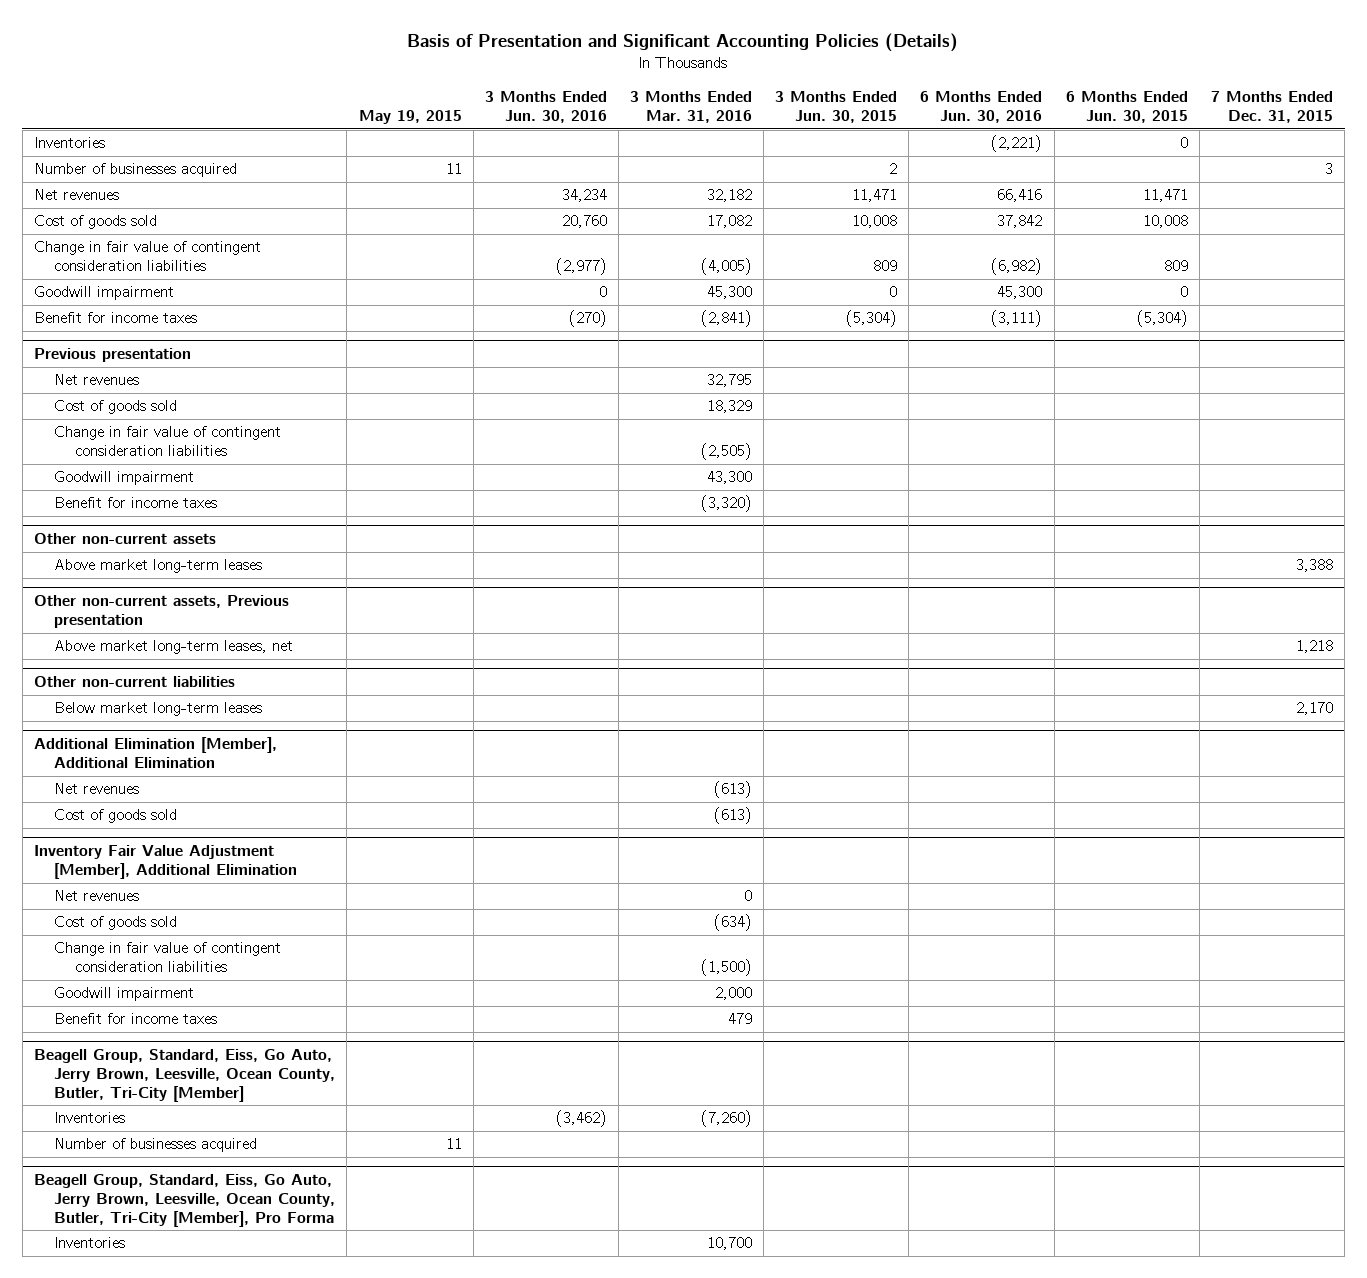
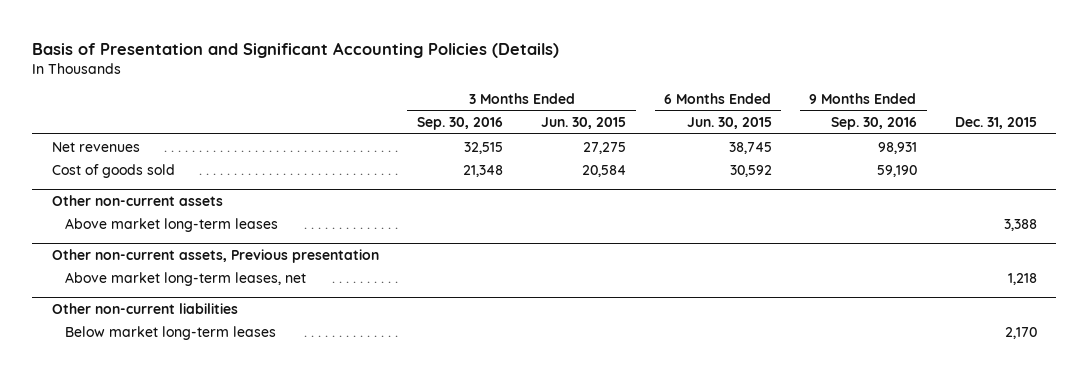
- | May 19, 2015 | 3 Months Ended Jun. 30, 2016 | 3 Months Ended Mar. 31, 2016 | 3 Months Ended Jun. 30, 2015 | 6 Months Ended Jun. 30, 2016 | 6 Months Ended Jun. 30, 2015 | 7 Months Ended Dec. 31, 2015
+ | 3 Months Ended Sep. 30, 2016 | 3 Months Ended Jun. 30, 2015 | 6 Months Ended Jun. 30, 2015 | 9 Months Ended Sep. 30, 2016 | Dec. 31, 2015
- Inventories | | | | | (2,221) | 0 |
- Number of businesses acquired | 11 | | | 2 | | | 3
- Net revenues | | 34,234 | 32,182 | 11,471 | 66,416 | 11,471 |
- Cost of goods sold | | 20,760 | 17,082 | 10,008 | 37,842 | 10,008 |
- Change in fair value of contingent consideration liabilities | | (2,977) | (4,005) | 809 | (6,982) | 809 |
- Goodwill impairment | | 0 | 45,300 | 0 | 45,300 | 0 |
- Benefit for income taxes | | (270) | (2,841) | (5,304) | (3,111) | (5,304) |
- Previous presentation
- Net revenues | | | 32,795 | | | |
- Cost of goods sold | | | 18,329 | | | |
- Change in fair value of contingent consideration liabilities | | | (2,505) | | | |
- Goodwill impairment | | | 43,300 | | | |
- Benefit for income taxes | | | (3,320) | | | |
+ Net revenues | 32,515 | 27,275 | 38,745 | 98,931 |
+ Cost of goods sold | 21,348 | 20,584 | 30,592 | 59,190 |
- Additional Elimination [Member], Additional Elimination
- Net revenues | | | (613) | | | |
- Cost of goods sold | | | (613) | | | |
- Inventory Fair Value Adjustment [Member], Additional Elimination
- Net revenues | | | 0 | | | |
- Cost of goods sold | | | (634) | | | |
- Change in fair value of contingent consideration liabilities | | | (1,500) | | | |
- Goodwill impairment | | | 2,000 | | | |
- Benefit for income taxes | | | 479 | | | |
- Beagell Group, Standard, Eiss, Go Auto, Jerry Brown, Leesville, Ocean County, Butler, Tri-City [Member]
- Inventories | | (3,462) | (7,260) | | | |
- Number of businesses acquired | 11 | | | | | |
- Beagell Group, Standard, Eiss, Go Auto, Jerry Brown, Leesville, Ocean County, Butler, Tri-City [Member], Pro Forma
- Inventories | | | 10,700 | | | |

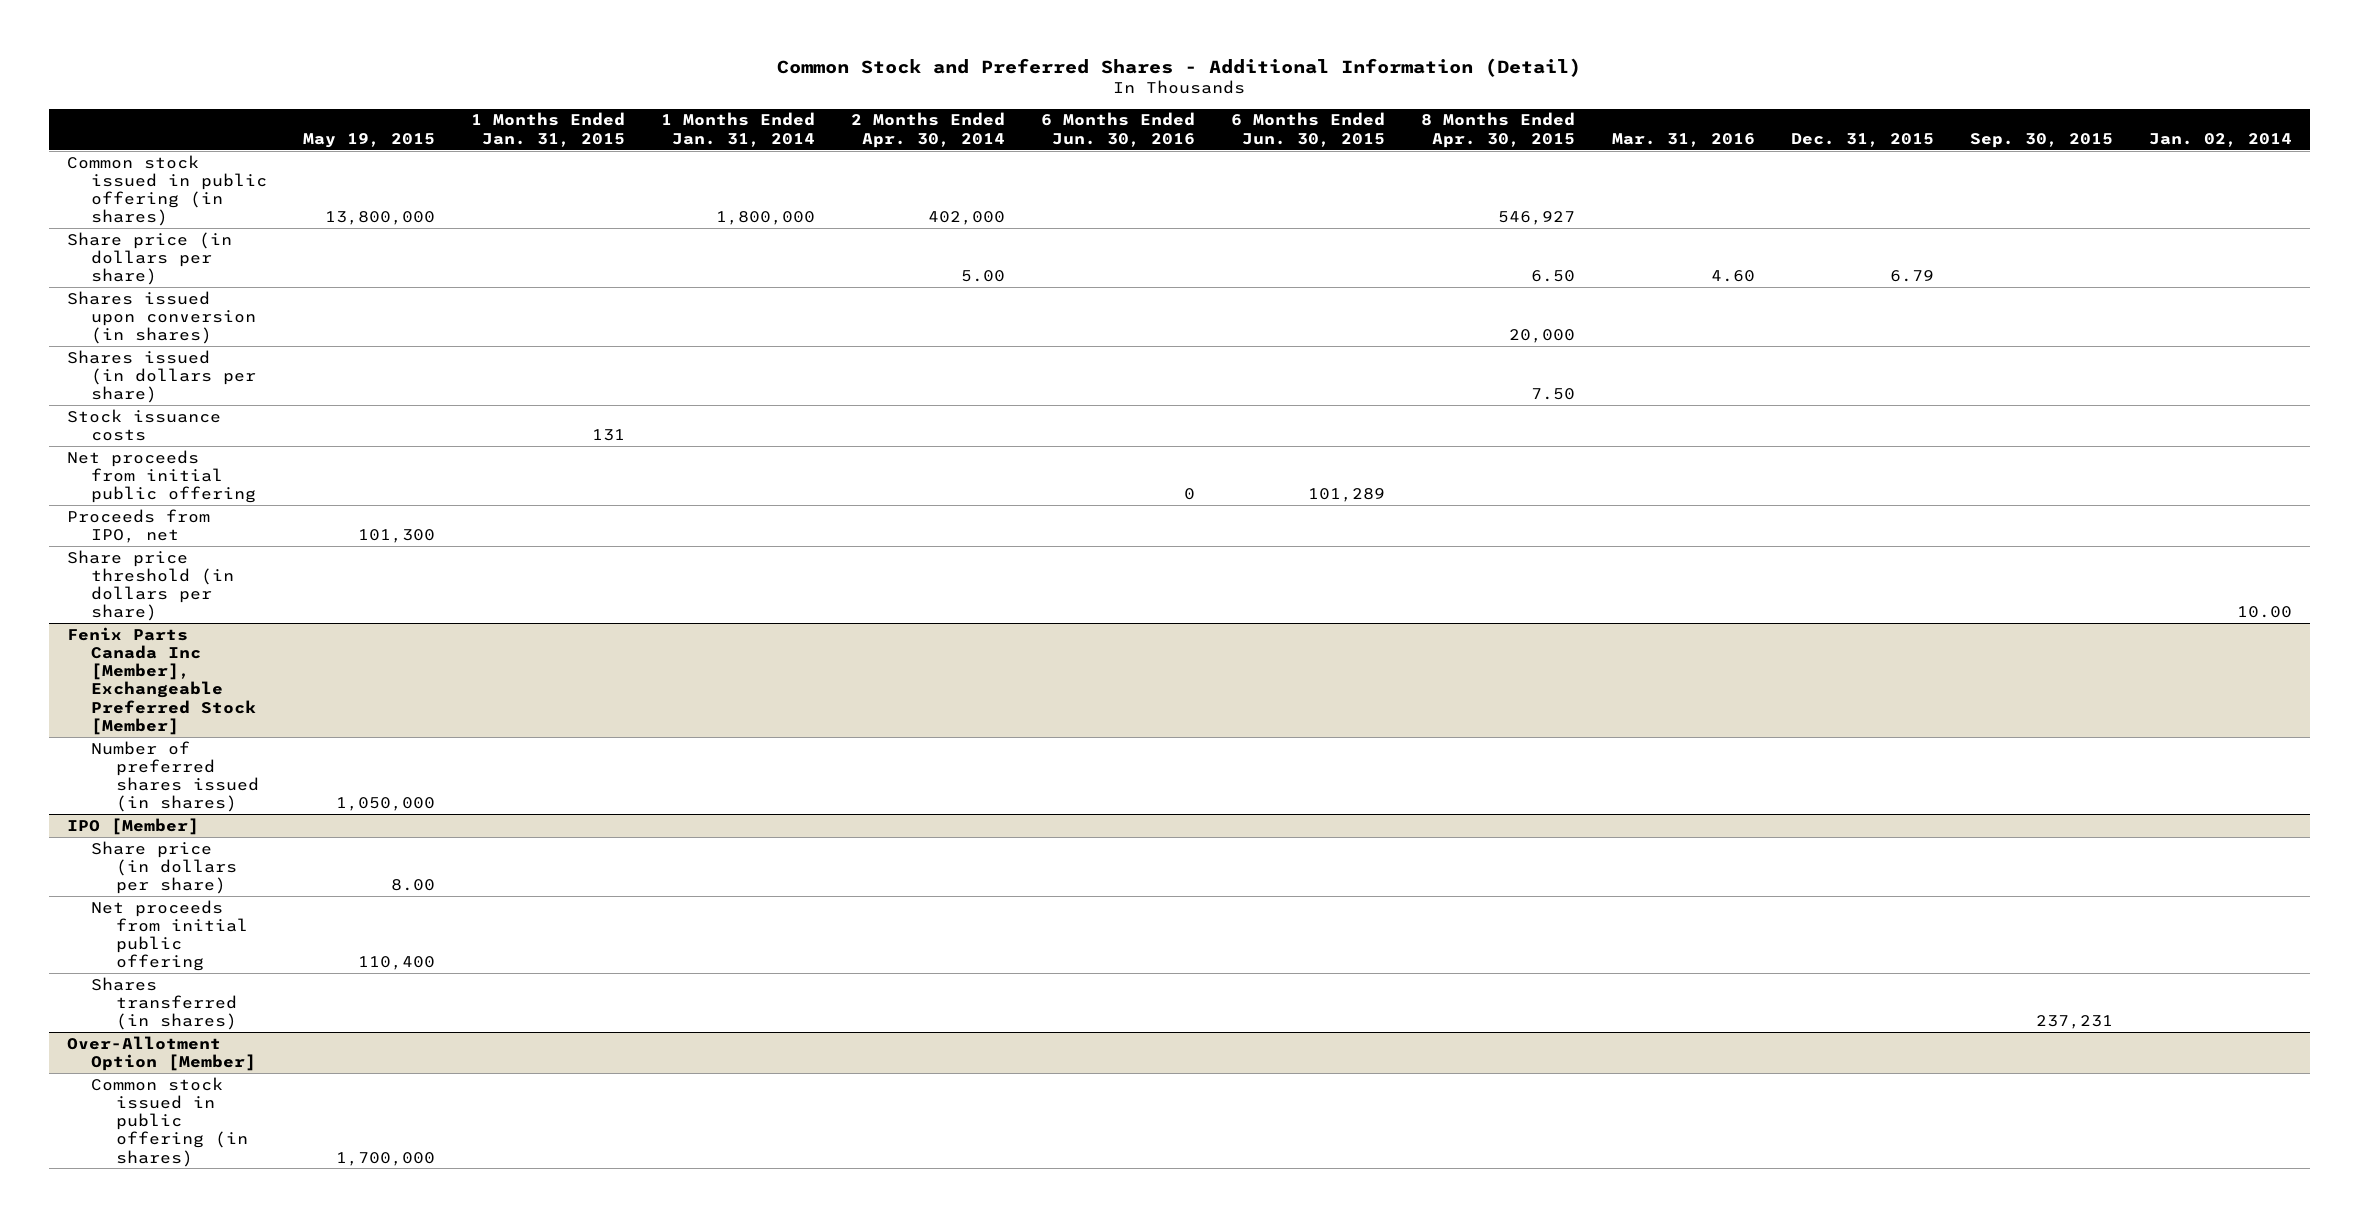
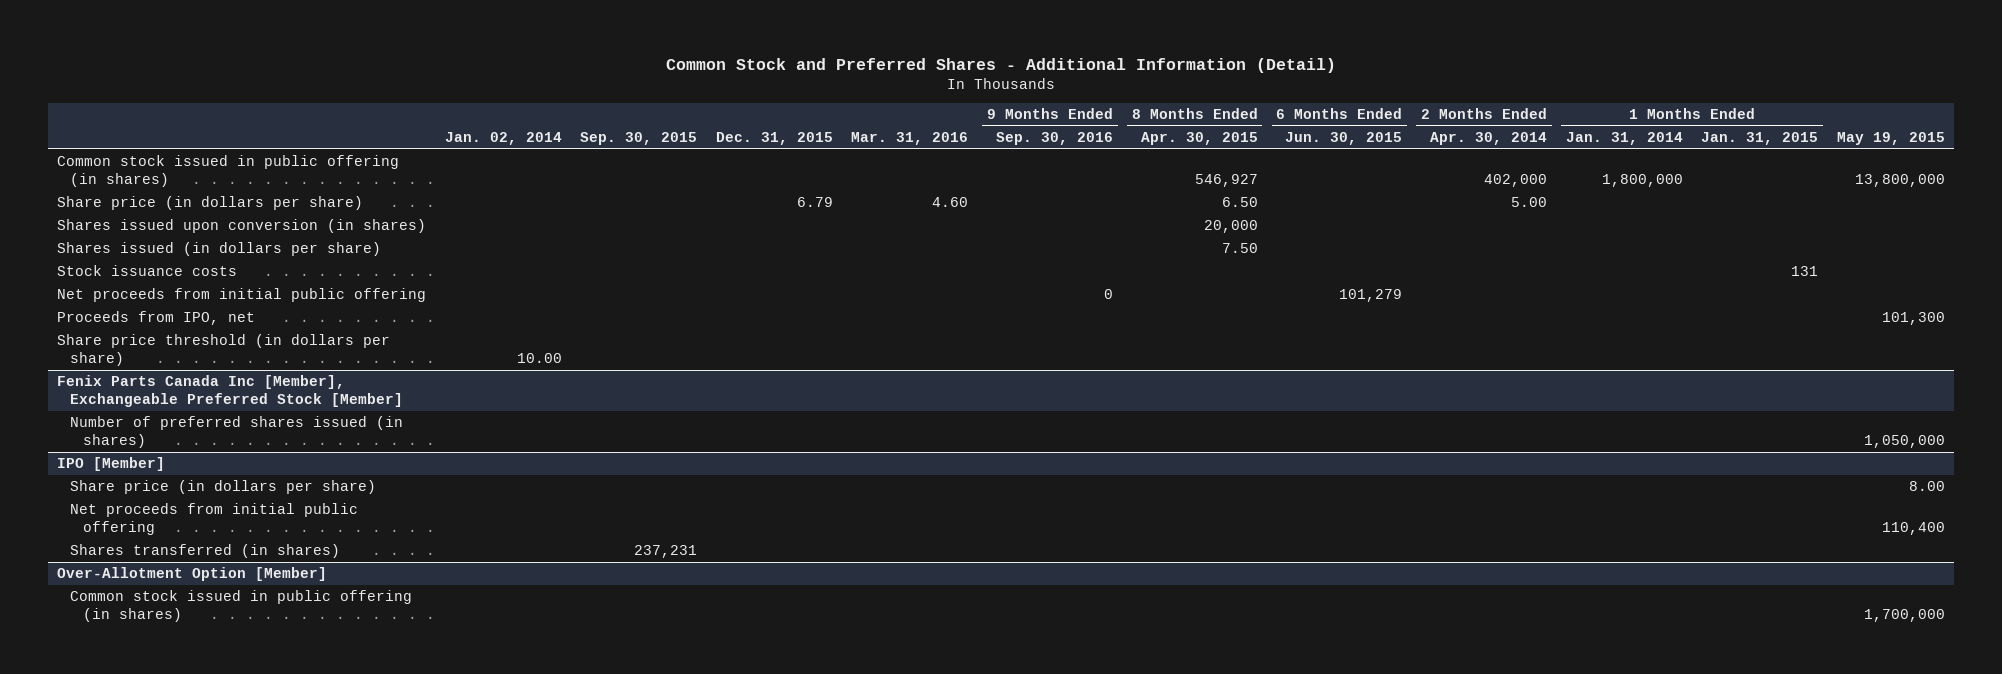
- | May 19, 2015 | 1 Months Ended Jan. 31, 2015 | 1 Months Ended Jan. 31, 2014 | 2 Months Ended Apr. 30, 2014 | 6 Months Ended Jun. 30, 2016 | 6 Months Ended Jun. 30, 2015 | 8 Months Ended Apr. 30, 2015 | Mar. 31, 2016 | Dec. 31, 2015 | Sep. 30, 2015 | Jan. 02, 2014
+ | Jan. 02, 2014 | Sep. 30, 2015 | Dec. 31, 2015 | Mar. 31, 2016 | 9 Months Ended Sep. 30, 2016 | 8 Months Ended Apr. 30, 2015 | 6 Months Ended Jun. 30, 2015 | 2 Months Ended Apr. 30, 2014 | 1 Months Ended Jan. 31, 2014 | 1 Months Ended Jan. 31, 2015 | May 19, 2015
- Net proceeds from initial public offering | | | | | 0 | 101,289 | | | | |
+ Net proceeds from initial public offering | | | | | 0 | | 101,279 | | | |

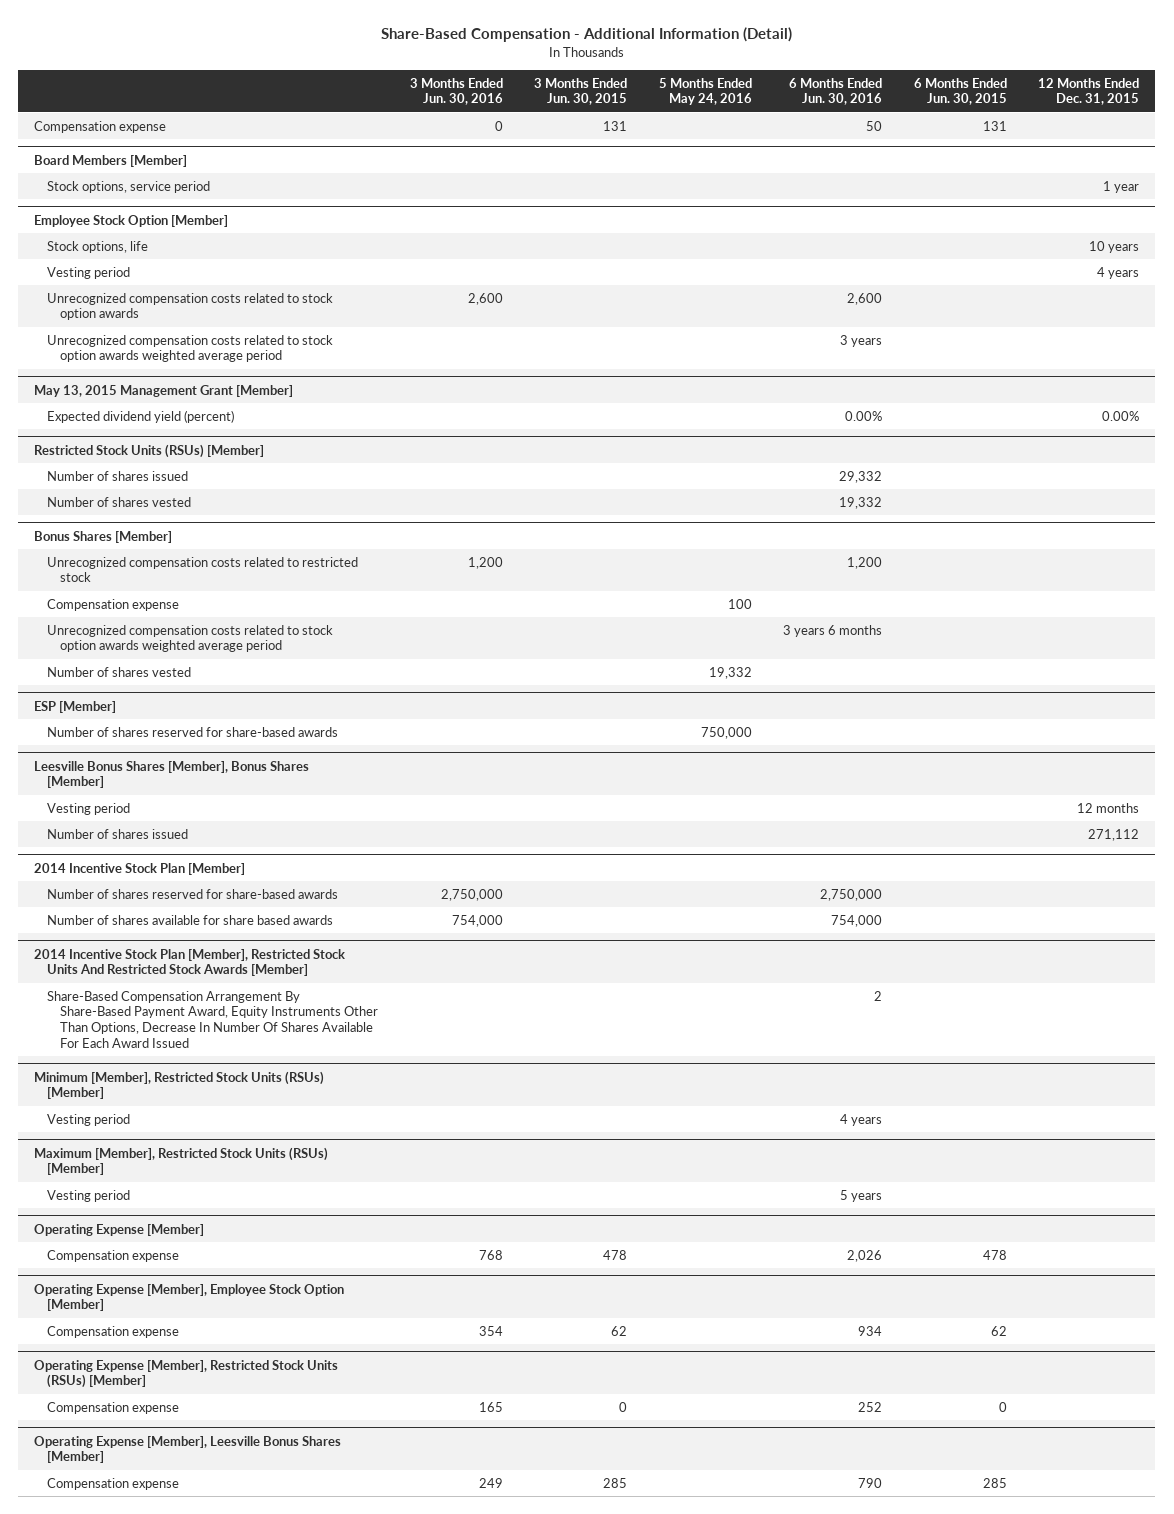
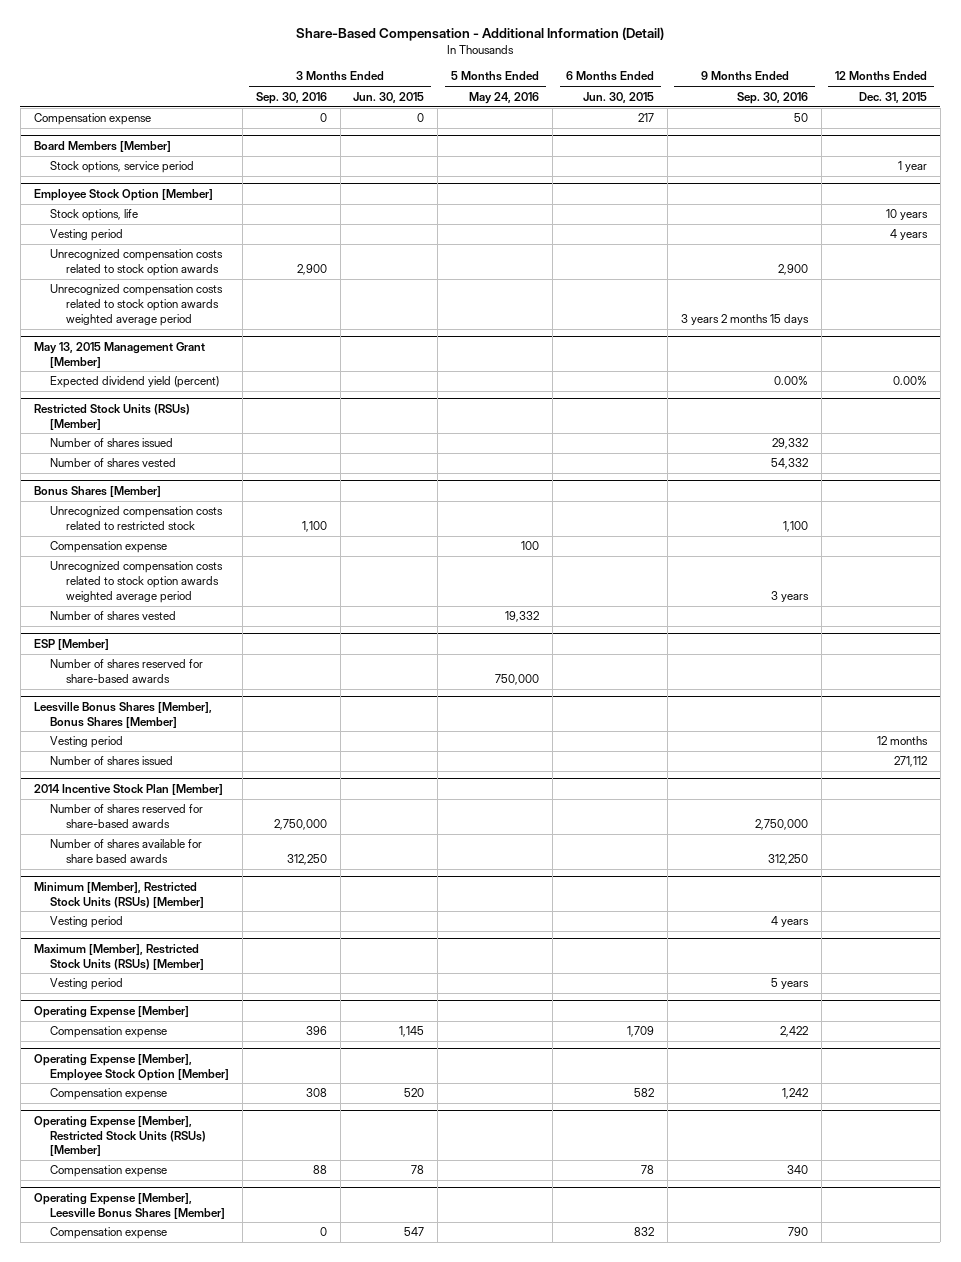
- | 3 Months Ended Jun. 30, 2016 | 3 Months Ended Jun. 30, 2015 | 5 Months Ended May 24, 2016 | 6 Months Ended Jun. 30, 2016 | 6 Months Ended Jun. 30, 2015 | 12 Months Ended Dec. 31, 2015
+ | 3 Months Ended Sep. 30, 2016 | 3 Months Ended Jun. 30, 2015 | 5 Months Ended May 24, 2016 | 6 Months Ended Jun. 30, 2015 | 9 Months Ended Sep. 30, 2016 | 12 Months Ended Dec. 31, 2015
- Compensation expense | 0 | 131 | | 50 | 131 |
+ Compensation expense | 0 | 0 | | 217 | 50 |
- 2014 Incentive Stock Plan [Member], Restricted Stock Units And Restricted Stock Awards [Member]
- Share-Based Compensation Arrangement By Share-Based Payment Award, Equity Instruments Other Than Options, Decrease In Number Of Shares Available For Each Award Issued | | | | 2 | |
@ Operating Expense [Member]
- Compensation expense | 768 | 478 | | 2,026 | 478 |
+ Compensation expense | 396 | 1,145 | | 1,709 | 2,422 |
@ Operating Expense [Member], Employee Stock Option [Member]
- Compensation expense | 354 | 62 | | 934 | 62 |
+ Compensation expense | 308 | 520 | | 582 | 1,242 |
@ Operating Expense [Member], Restricted Stock Units (RSUs) [Member]
- Compensation expense | 165 | 0 | | 252 | 0 |
+ Compensation expense | 88 | 78 | | 78 | 340 |
@ Operating Expense [Member], Leesville Bonus Shares [Member]
- Compensation expense | 249 | 285 | | 790 | 285 |
+ Compensation expense | 0 | 547 | | 832 | 790 |

